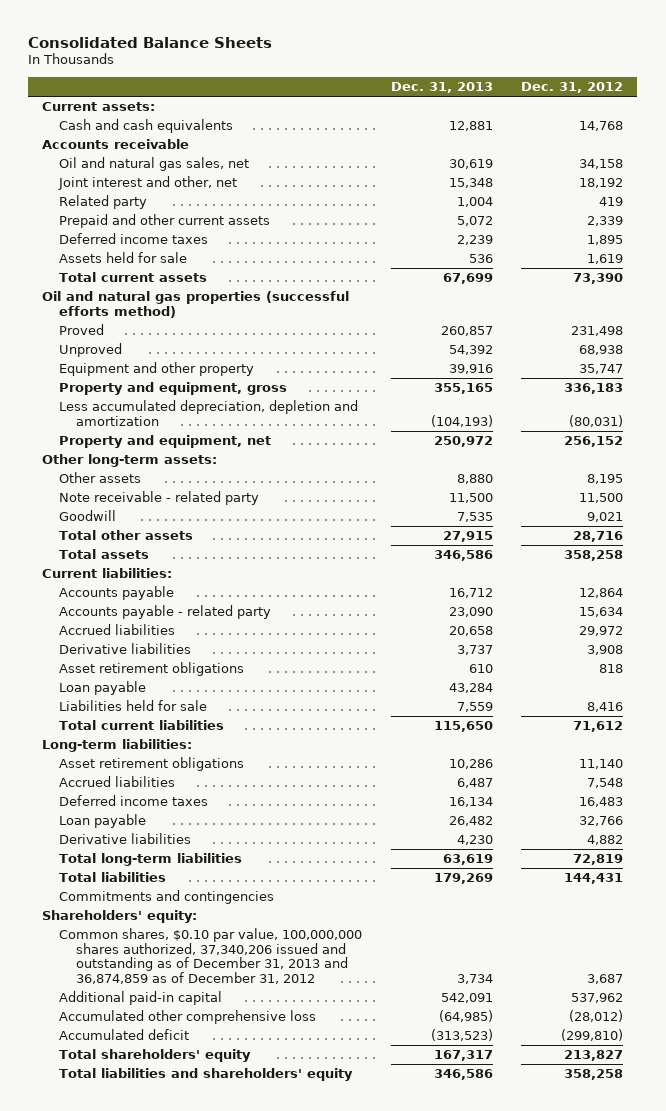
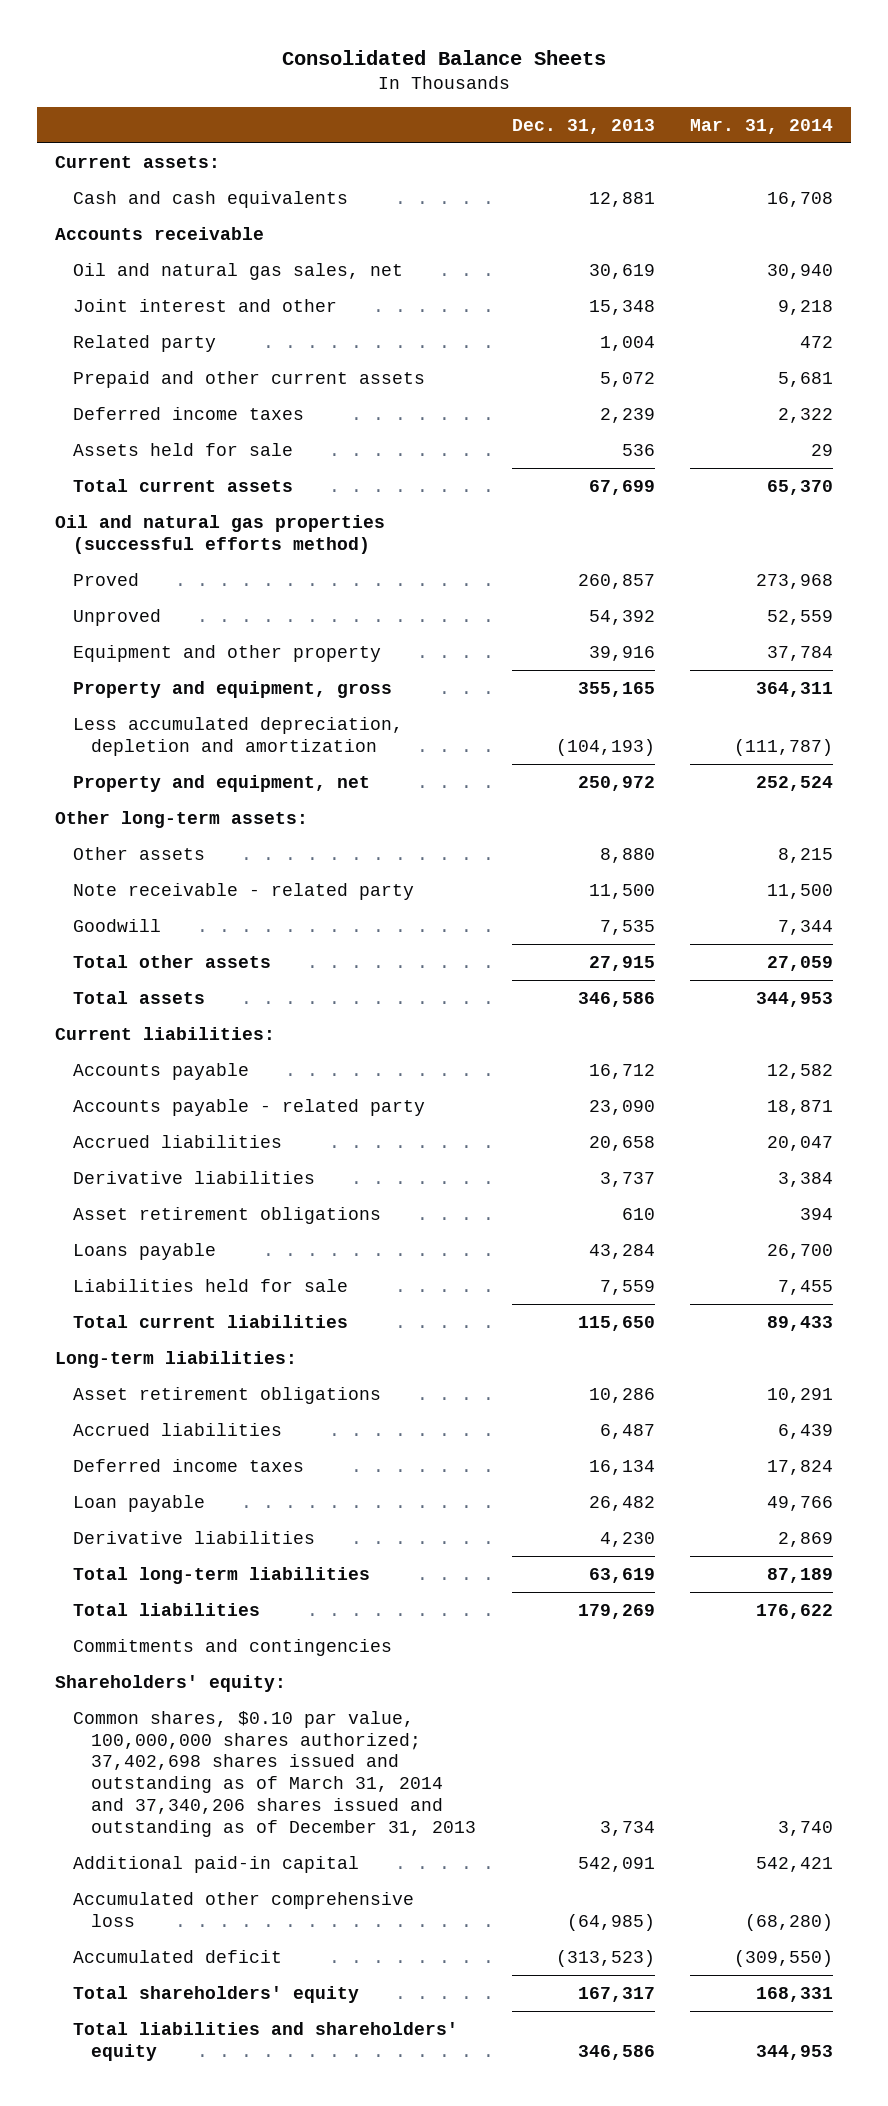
- | Dec. 31, 2013 | Dec. 31, 2012
+ | Dec. 31, 2013 | Mar. 31, 2014
- Joint interest and other, net | 15,348 | 18,192
+ Joint interest and other | 15,348 | 9,218
- Loan payable | 43,284 |
+ Loans payable | 43,284 | 26,700
- Common shares, $0.10 par value, 100,000,000 shares authorized, 37,340,206 issued and outstanding as of December 31, 2013 and 36,874,859 as of December 31, 2012 | 3,734 | 3,687
+ Common shares, $0.10 par value, 100,000,000 shares authorized; 37,402,698 shares issued and outstanding as of March 31, 2014 and 37,340,206 shares issued and outstanding as of December 31, 2013 | 3,734 | 3,740

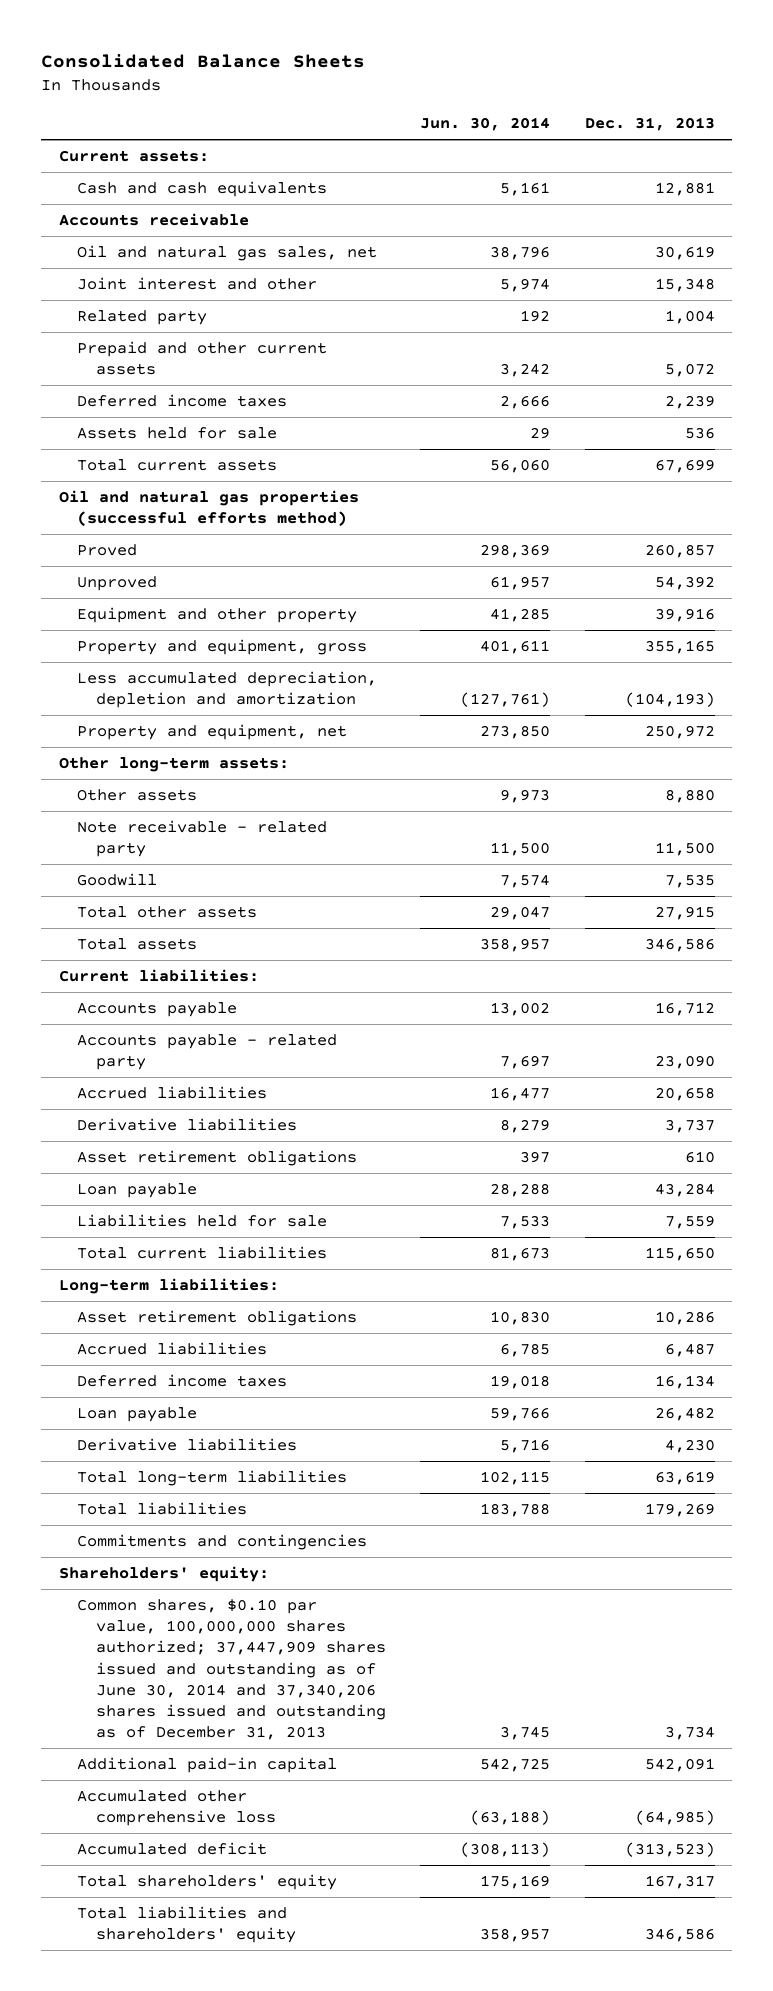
- | Dec. 31, 2013 | Mar. 31, 2014
+ | Jun. 30, 2014 | Dec. 31, 2013
- Loans payable | 43,284 | 26,700
+ Loan payable | 28,288 | 43,284
- Common shares, $0.10 par value, 100,000,000 shares authorized; 37,402,698 shares issued and outstanding as of March 31, 2014 and 37,340,206 shares issued and outstanding as of December 31, 2013 | 3,734 | 3,740
+ Common shares, $0.10 par value, 100,000,000 shares authorized; 37,447,909 shares issued and outstanding as of June 30, 2014 and 37,340,206 shares issued and outstanding as of December 31, 2013 | 3,745 | 3,734

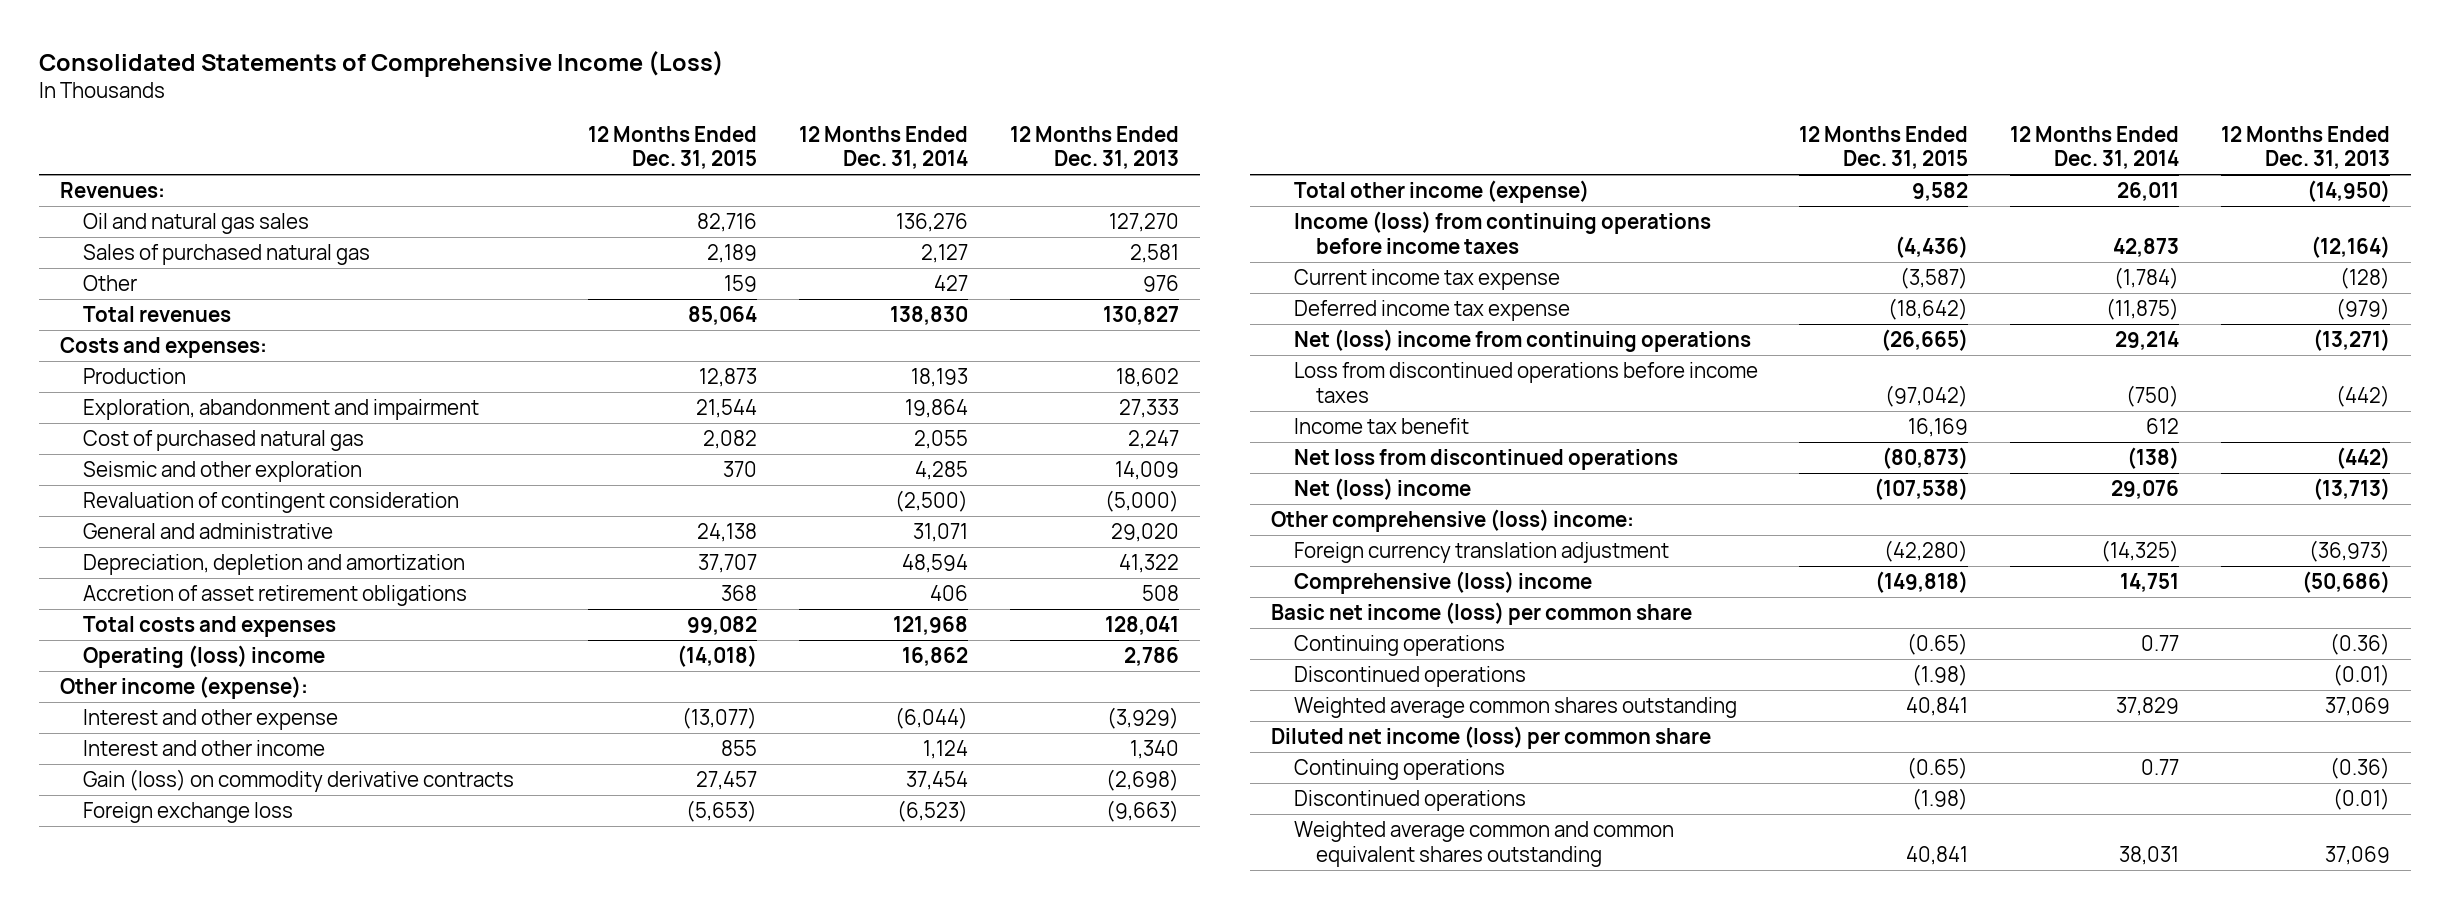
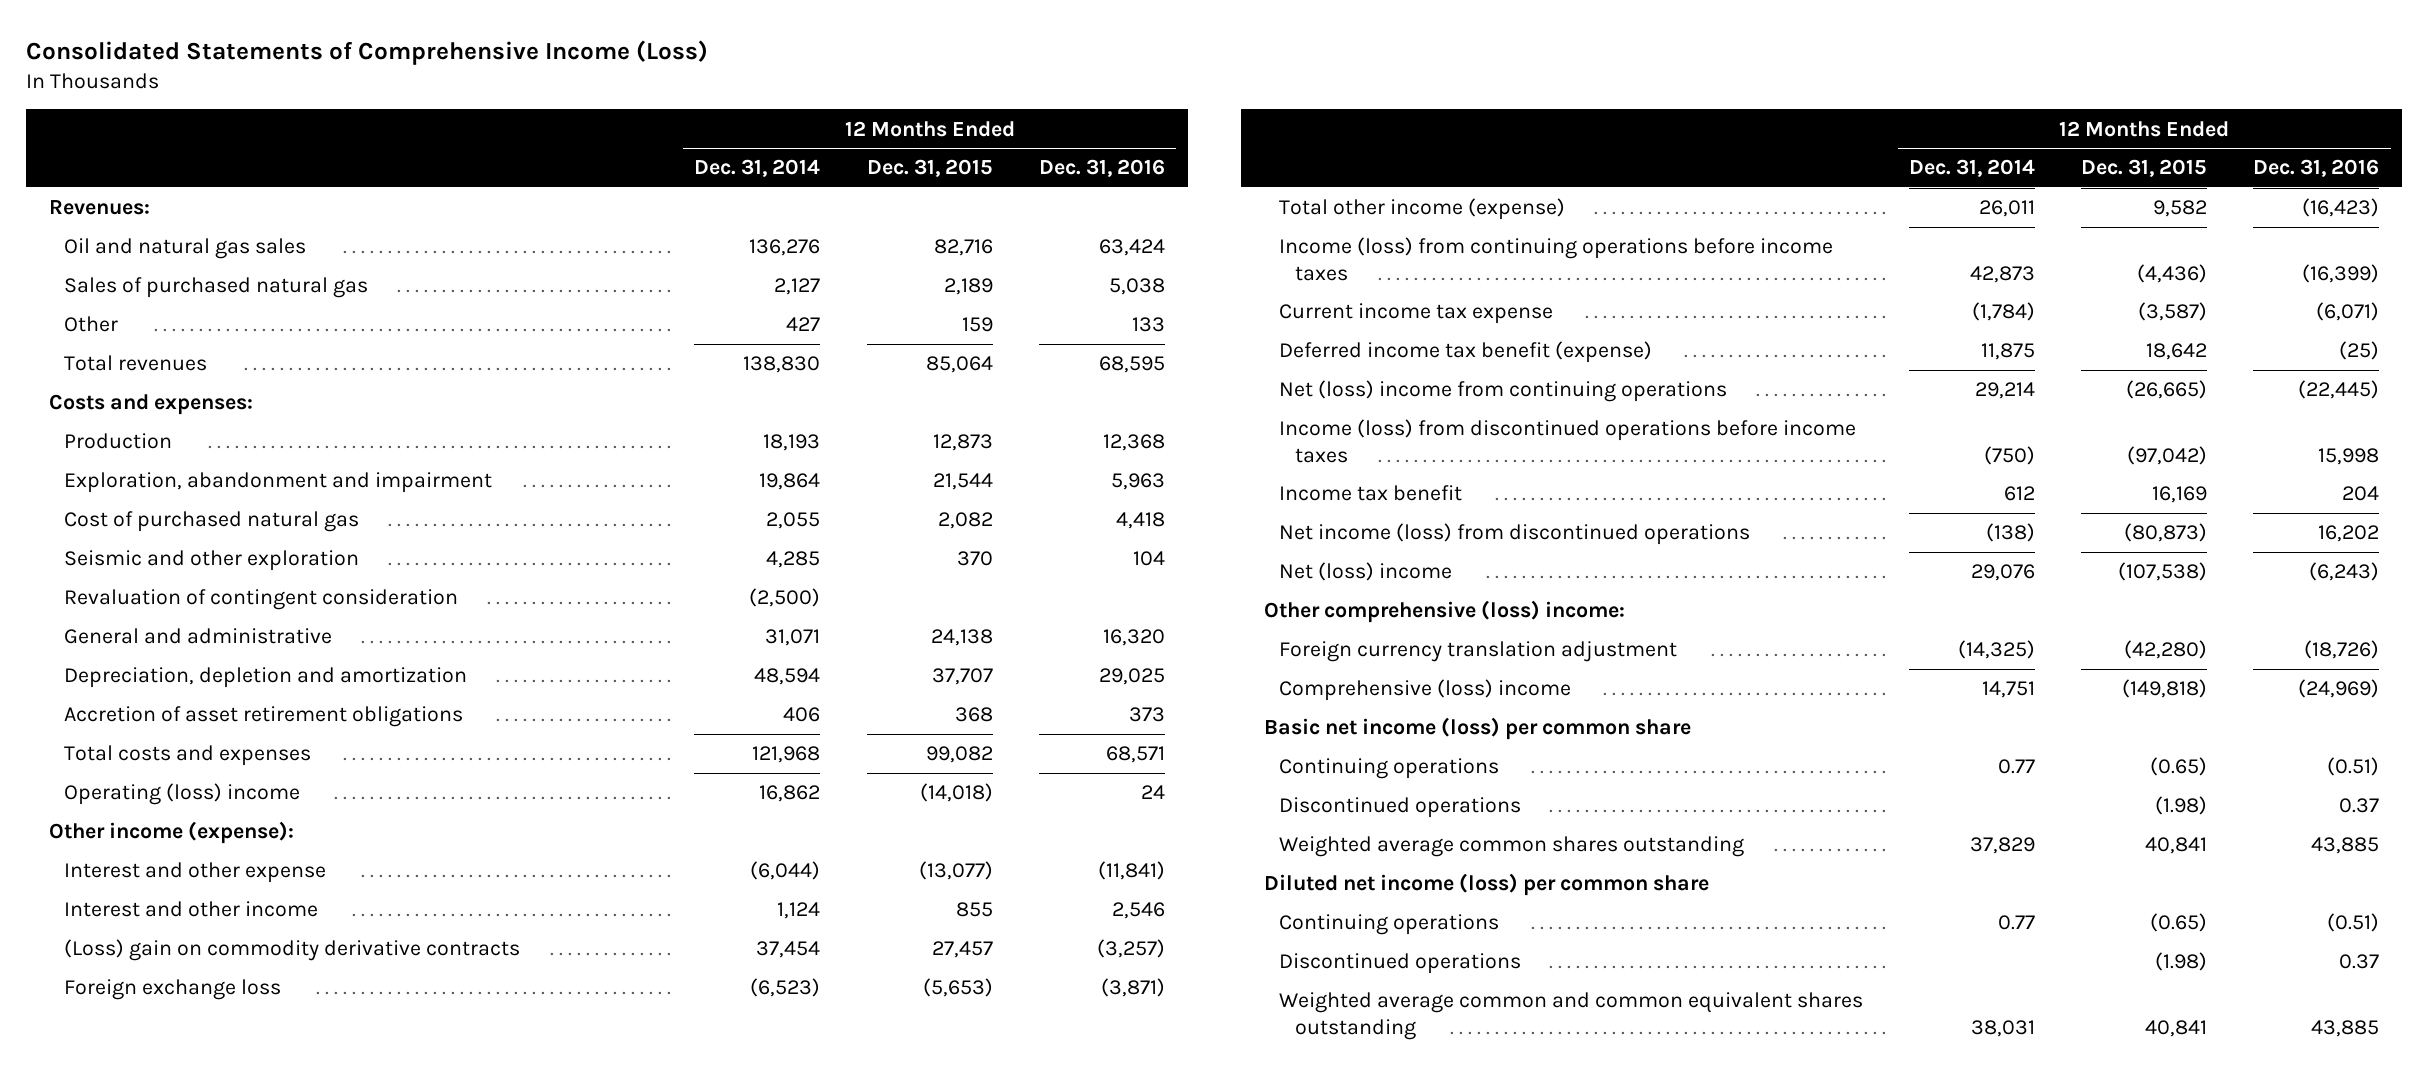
- | 12 Months Ended Dec. 31, 2015 | 12 Months Ended Dec. 31, 2014 | 12 Months Ended Dec. 31, 2013
+ | 12 Months Ended Dec. 31, 2014 | 12 Months Ended Dec. 31, 2015 | 12 Months Ended Dec. 31, 2016
- Gain (loss) on commodity derivative contracts | 27,457 | 37,454 | (2,698)
+ (Loss) gain on commodity derivative contracts | 37,454 | 27,457 | (3,257)
- Deferred income tax expense | (18,642) | (11,875) | (979)
+ Deferred income tax benefit (expense) | 11,875 | 18,642 | (25)
- Loss from discontinued operations before income taxes | (97,042) | (750) | (442)
+ Income (loss) from discontinued operations before income taxes | (750) | (97,042) | 15,998
- Net loss from discontinued operations | (80,873) | (138) | (442)
+ Net income (loss) from discontinued operations | (138) | (80,873) | 16,202

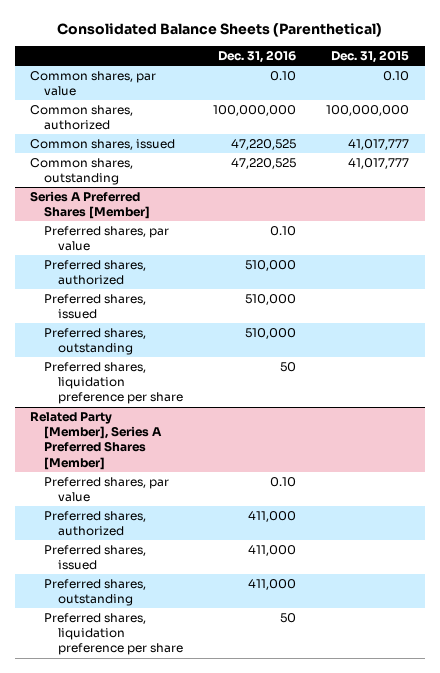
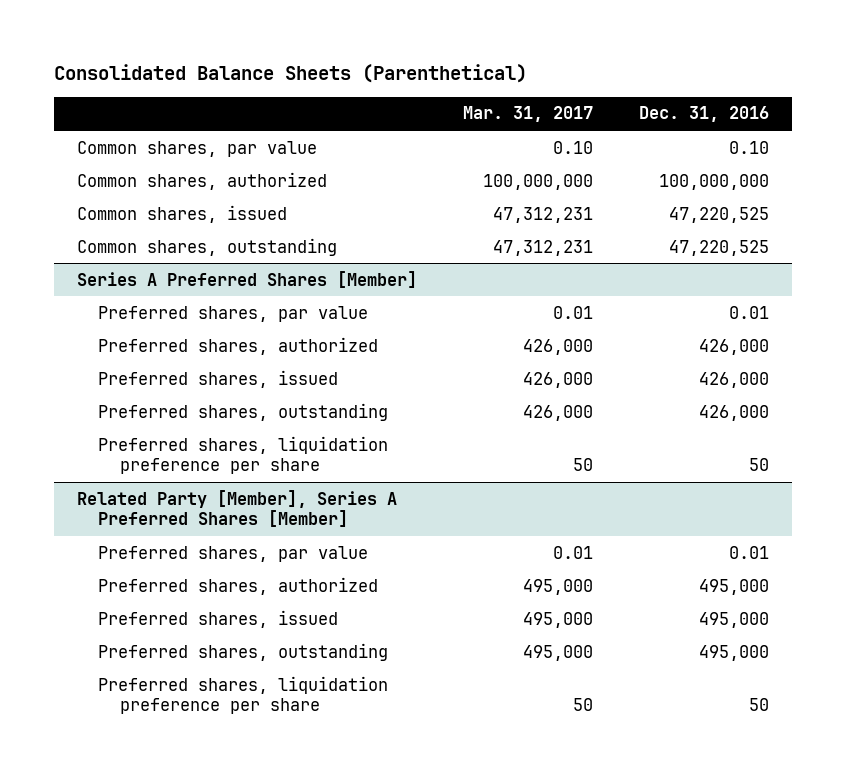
- | Dec. 31, 2016 | Dec. 31, 2015
+ | Mar. 31, 2017 | Dec. 31, 2016
@ Series A Preferred Shares [Member]
- Preferred shares, par value | 0.10 |
- Preferred shares, authorized | 510,000 |
- Preferred shares, issued | 510,000 |
- Preferred shares, outstanding | 510,000 |
+ Preferred shares, par value | 0.01 | 0.01
+ Preferred shares, authorized | 426,000 | 426,000
+ Preferred shares, issued | 426,000 | 426,000
+ Preferred shares, outstanding | 426,000 | 426,000
@ Related Party [Member], Series A Preferred Shares [Member]
- Preferred shares, par value | 0.10 |
- Preferred shares, authorized | 411,000 |
- Preferred shares, issued | 411,000 |
- Preferred shares, outstanding | 411,000 |
+ Preferred shares, par value | 0.01 | 0.01
+ Preferred shares, authorized | 495,000 | 495,000
+ Preferred shares, issued | 495,000 | 495,000
+ Preferred shares, outstanding | 495,000 | 495,000

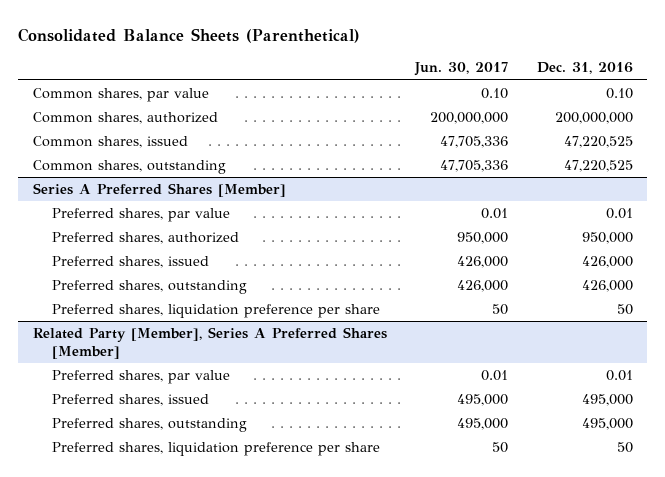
- | Mar. 31, 2017 | Dec. 31, 2016
+ | Jun. 30, 2017 | Dec. 31, 2016
- Common shares, authorized | 100,000,000 | 100,000,000
+ Common shares, authorized | 200,000,000 | 200,000,000
@ Series A Preferred Shares [Member]
- Preferred shares, authorized | 426,000 | 426,000
+ Preferred shares, authorized | 950,000 | 950,000
@ Related Party [Member], Series A Preferred Shares [Member]
- Preferred shares, authorized | 495,000 | 495,000

